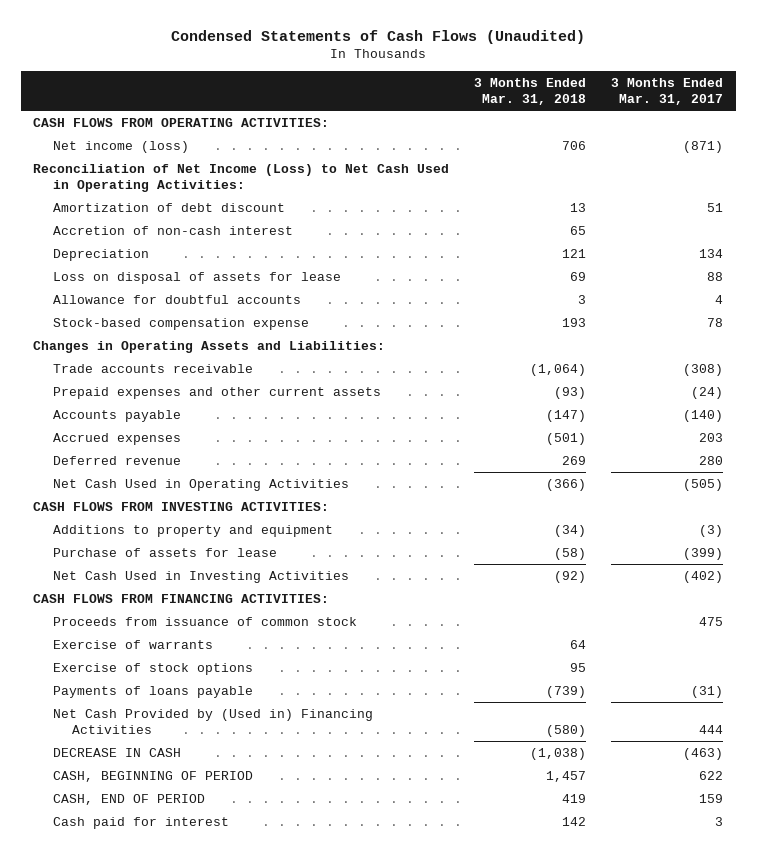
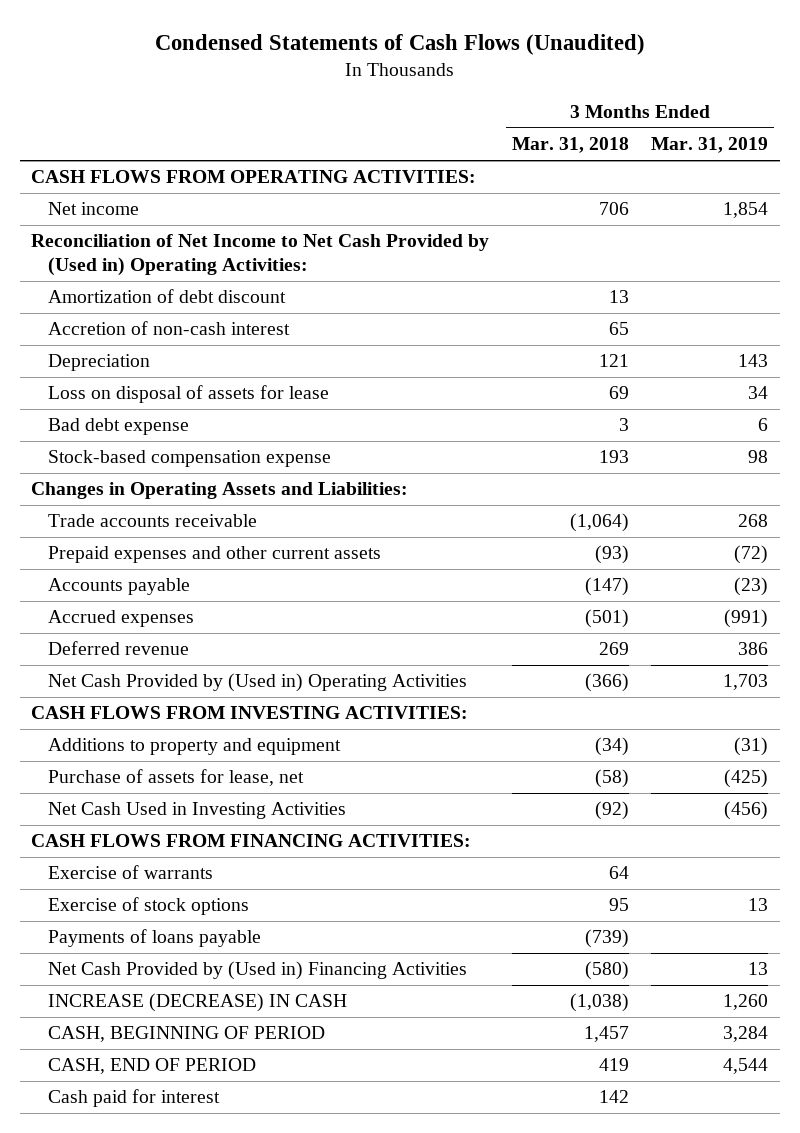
- | 3 Months Ended Mar. 31, 2018 | 3 Months Ended Mar. 31, 2017
+ | 3 Months Ended Mar. 31, 2018 | 3 Months Ended Mar. 31, 2019
- Net income (loss) | 706 | (871)
- Reconciliation of Net Income (Loss) to Net Cash Used in Operating Activities:
+ Net income | 706 | 1,854
+ Reconciliation of Net Income to Net Cash Provided by (Used in) Operating Activities:
- Allowance for doubtful accounts | 3 | 4
+ Bad debt expense | 3 | 6
- Net Cash Used in Operating Activities | (366) | (505)
+ Net Cash Provided by (Used in) Operating Activities | (366) | 1,703
- Purchase of assets for lease | (58) | (399)
+ Purchase of assets for lease, net | (58) | (425)
- Proceeds from issuance of common stock | | 475
- DECREASE IN CASH | (1,038) | (463)
+ INCREASE (DECREASE) IN CASH | (1,038) | 1,260

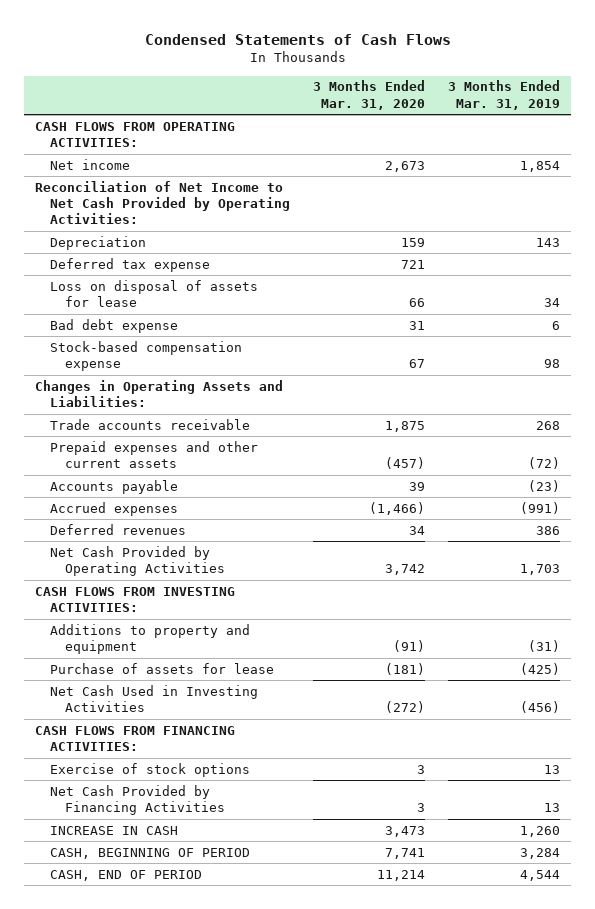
- Condensed Statements of Cash Flows (Unaudited)
+ Condensed Statements of Cash Flows
- | 3 Months Ended Mar. 31, 2018 | 3 Months Ended Mar. 31, 2019
+ | 3 Months Ended Mar. 31, 2020 | 3 Months Ended Mar. 31, 2019
- Reconciliation of Net Income to Net Cash Provided by (Used in) Operating Activities:
- Amortization of debt discount | 13 |
- Accretion of non-cash interest | 65 |
+ Reconciliation of Net Income to Net Cash Provided by Operating Activities:
+ Deferred tax expense | 721 |
- Deferred revenue | 269 | 386
- Net Cash Provided by (Used in) Operating Activities | (366) | 1,703
+ Deferred revenues | 34 | 386
+ Net Cash Provided by Operating Activities | 3,742 | 1,703
- Purchase of assets for lease, net | (58) | (425)
+ Purchase of assets for lease | (181) | (425)
- Exercise of warrants | 64 |
- Payments of loans payable | (739) |
- Net Cash Provided by (Used in) Financing Activities | (580) | 13
- INCREASE (DECREASE) IN CASH | (1,038) | 1,260
+ Net Cash Provided by Financing Activities | 3 | 13
+ INCREASE IN CASH | 3,473 | 1,260
- Cash paid for interest | 142 |

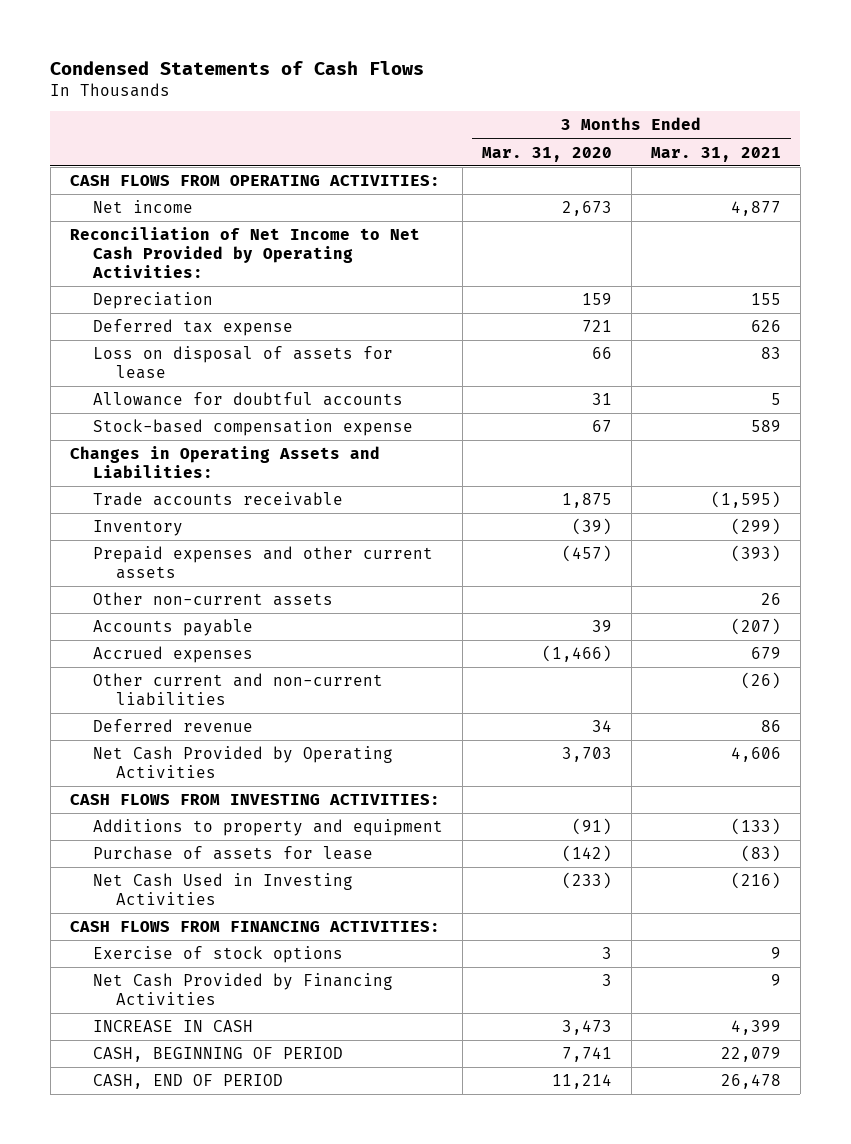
- | 3 Months Ended Mar. 31, 2020 | 3 Months Ended Mar. 31, 2019
+ | 3 Months Ended Mar. 31, 2020 | 3 Months Ended Mar. 31, 2021
- Bad debt expense | 31 | 6
+ Allowance for doubtful accounts | 31 | 5
+ Inventory | (39) | (299)
+ Other non-current assets | | 26
- Deferred revenues | 34 | 386
- Net Cash Provided by Operating Activities | 3,742 | 1,703
+ Other current and non-current liabilities | | (26)
+ Deferred revenue | 34 | 86
+ Net Cash Provided by Operating Activities | 3,703 | 4,606
- Purchase of assets for lease | (181) | (425)
- Net Cash Used in Investing Activities | (272) | (456)
+ Purchase of assets for lease | (142) | (83)
+ Net Cash Used in Investing Activities | (233) | (216)

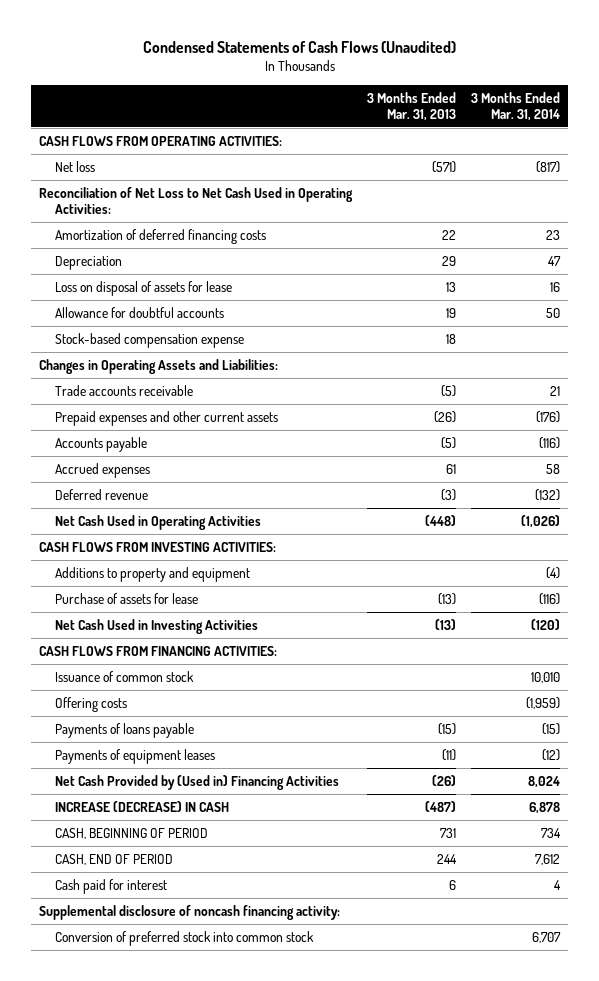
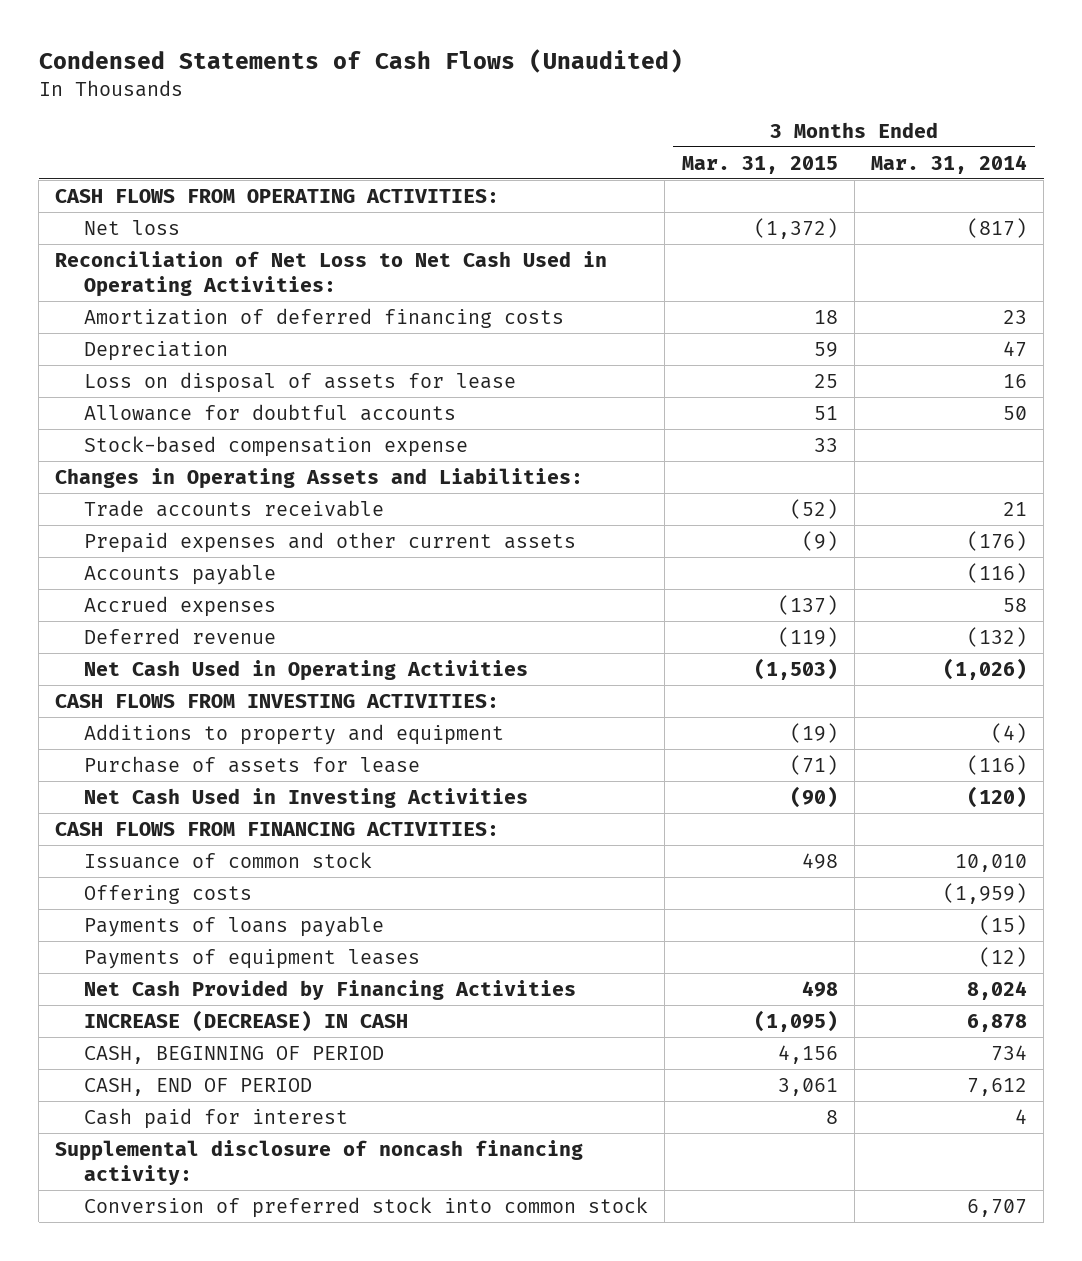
- | 3 Months Ended Mar. 31, 2013 | 3 Months Ended Mar. 31, 2014
+ | 3 Months Ended Mar. 31, 2015 | 3 Months Ended Mar. 31, 2014
- Net Cash Provided by (Used in) Financing Activities | (26) | 8,024
+ Net Cash Provided by Financing Activities | 498 | 8,024

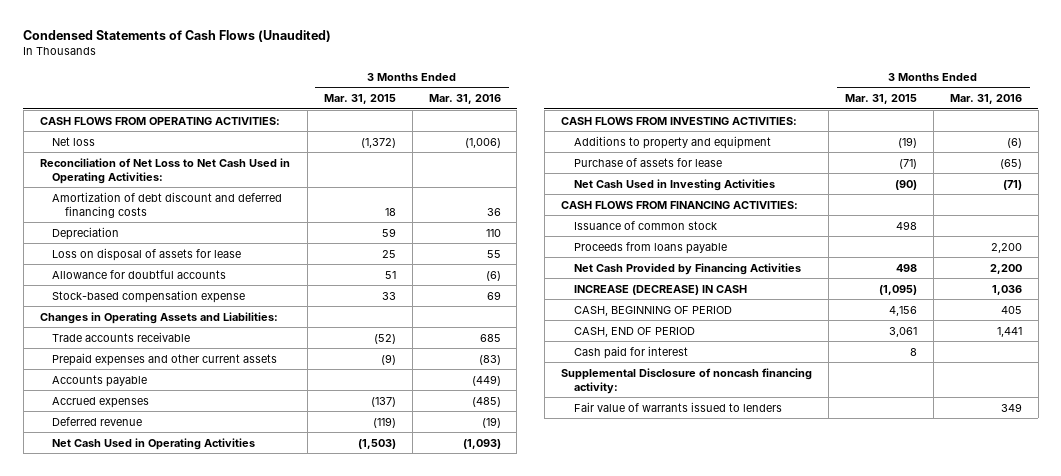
- | 3 Months Ended Mar. 31, 2015 | 3 Months Ended Mar. 31, 2014
+ | 3 Months Ended Mar. 31, 2015 | 3 Months Ended Mar. 31, 2016
- Amortization of deferred financing costs | 18 | 23
+ Amortization of debt discount and deferred financing costs | 18 | 36
- Offering costs | | (1,959)
- Payments of loans payable | | (15)
- Payments of equipment leases | | (12)
+ Proceeds from loans payable | | 2,200
- Supplemental disclosure of noncash financing activity:
- Conversion of preferred stock into common stock | | 6,707
+ Supplemental Disclosure of noncash financing activity:
+ Fair value of warrants issued to lenders | | 349

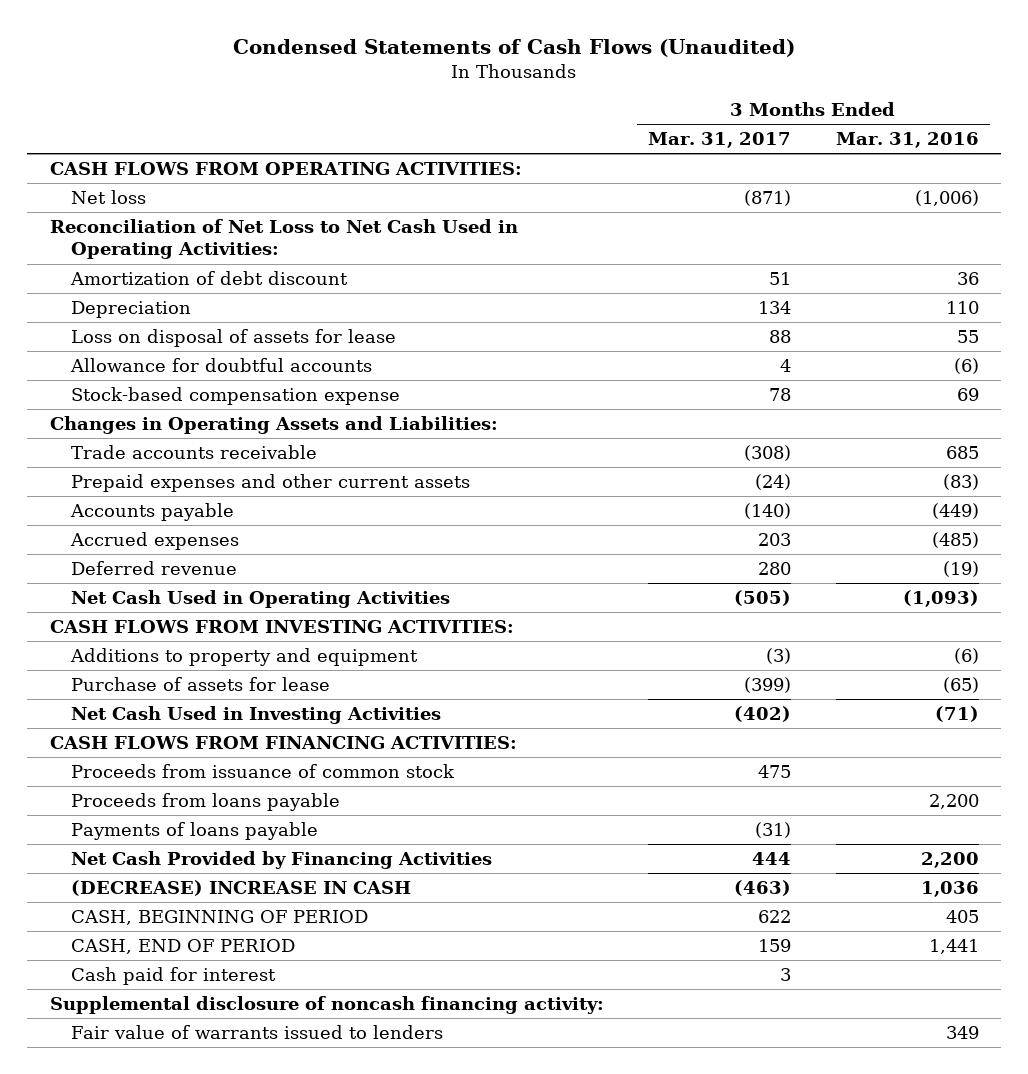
- | 3 Months Ended Mar. 31, 2015 | 3 Months Ended Mar. 31, 2016
+ | 3 Months Ended Mar. 31, 2017 | 3 Months Ended Mar. 31, 2016
- Amortization of debt discount and deferred financing costs | 18 | 36
+ Amortization of debt discount | 51 | 36
- Issuance of common stock | 498 |
+ Proceeds from issuance of common stock | 475 |
+ Payments of loans payable | (31) |
- INCREASE (DECREASE) IN CASH | (1,095) | 1,036
+ (DECREASE) INCREASE IN CASH | (463) | 1,036
- Supplemental Disclosure of noncash financing activity:
+ Supplemental disclosure of noncash financing activity:

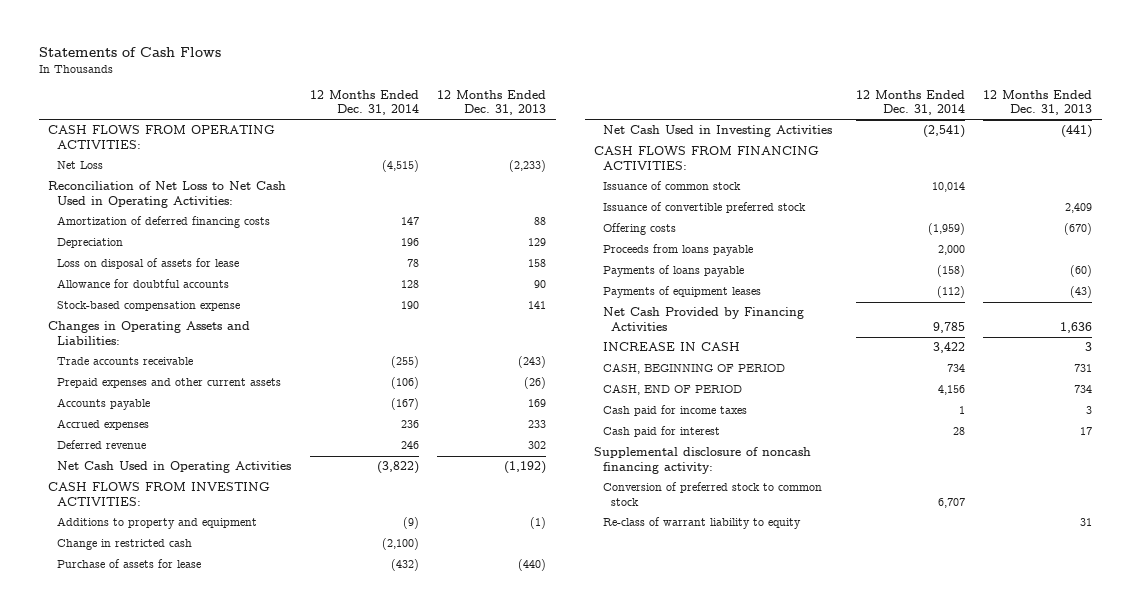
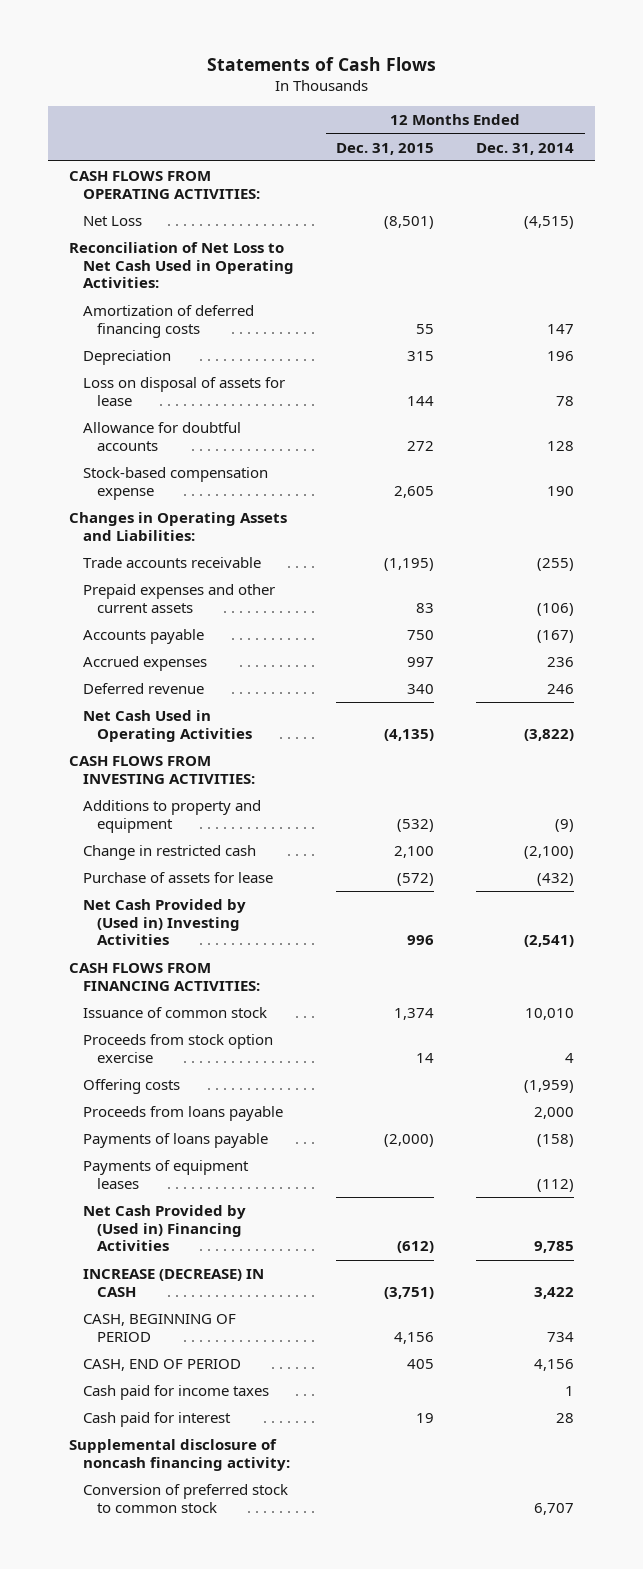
- | 12 Months Ended Dec. 31, 2014 | 12 Months Ended Dec. 31, 2013
+ | 12 Months Ended Dec. 31, 2015 | 12 Months Ended Dec. 31, 2014
- Net Cash Used in Investing Activities | (2,541) | (441)
+ Net Cash Provided by (Used in) Investing Activities | 996 | (2,541)
- Issuance of common stock | 10,014 |
- Issuance of convertible preferred stock | | 2,409
+ Issuance of common stock | 1,374 | 10,010
+ Proceeds from stock option exercise | 14 | 4
- Net Cash Provided by Financing Activities | 9,785 | 1,636
- INCREASE IN CASH | 3,422 | 3
+ Net Cash Provided by (Used in) Financing Activities | (612) | 9,785
+ INCREASE (DECREASE) IN CASH | (3,751) | 3,422
- Re-class of warrant liability to equity | | 31

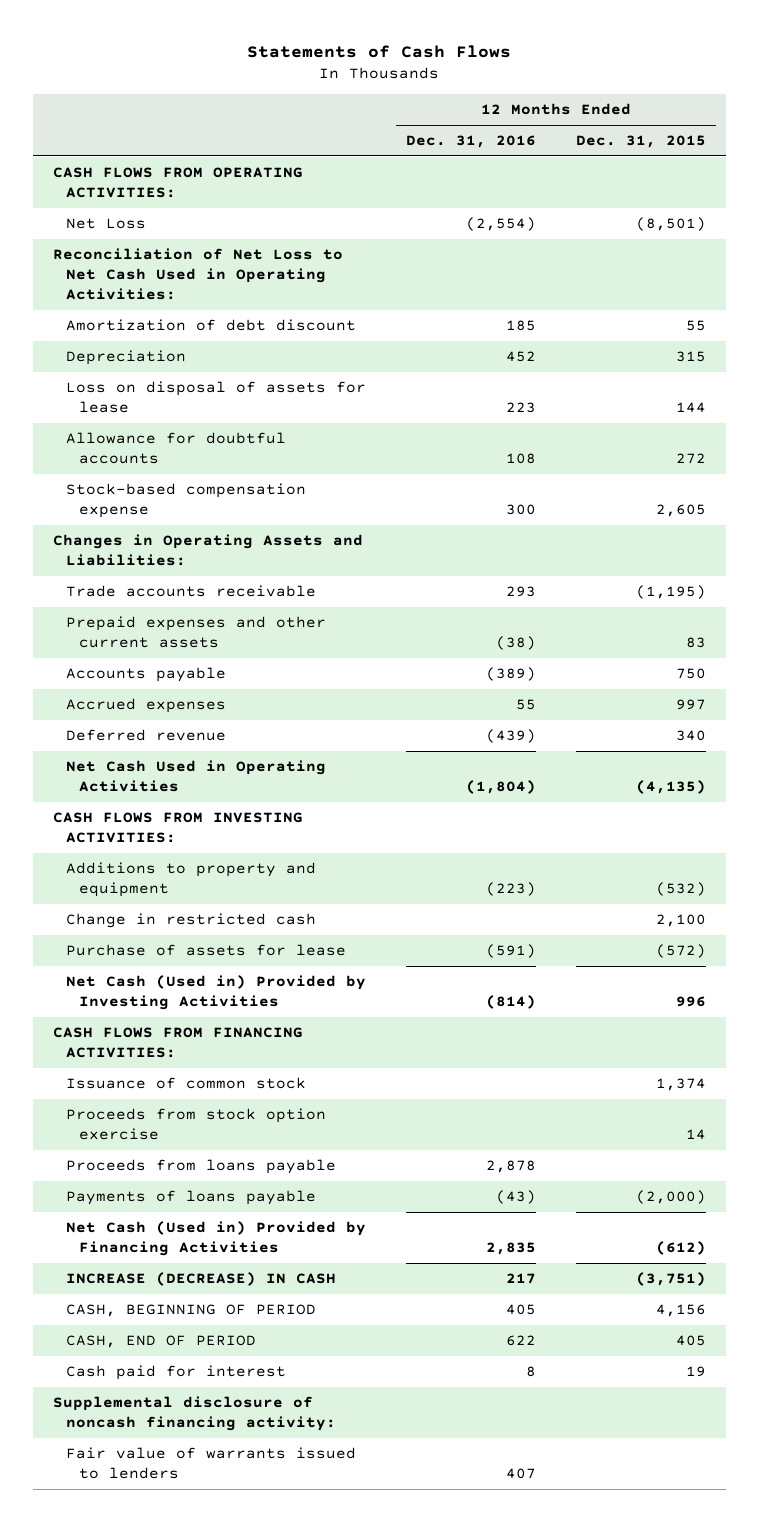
- | 12 Months Ended Dec. 31, 2015 | 12 Months Ended Dec. 31, 2014
+ | 12 Months Ended Dec. 31, 2016 | 12 Months Ended Dec. 31, 2015
- Amortization of deferred financing costs | 55 | 147
+ Amortization of debt discount | 185 | 55
- Net Cash Provided by (Used in) Investing Activities | 996 | (2,541)
+ Net Cash (Used in) Provided by Investing Activities | (814) | 996
- Offering costs | | (1,959)
- Payments of equipment leases | | (112)
- Net Cash Provided by (Used in) Financing Activities | (612) | 9,785
+ Net Cash (Used in) Provided by Financing Activities | 2,835 | (612)
- Cash paid for income taxes | | 1
- Conversion of preferred stock to common stock | | 6,707
+ Fair value of warrants issued to lenders | 407 |

